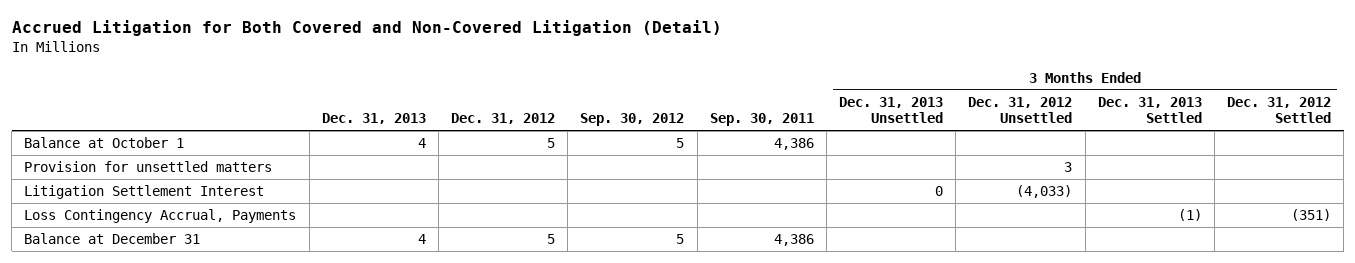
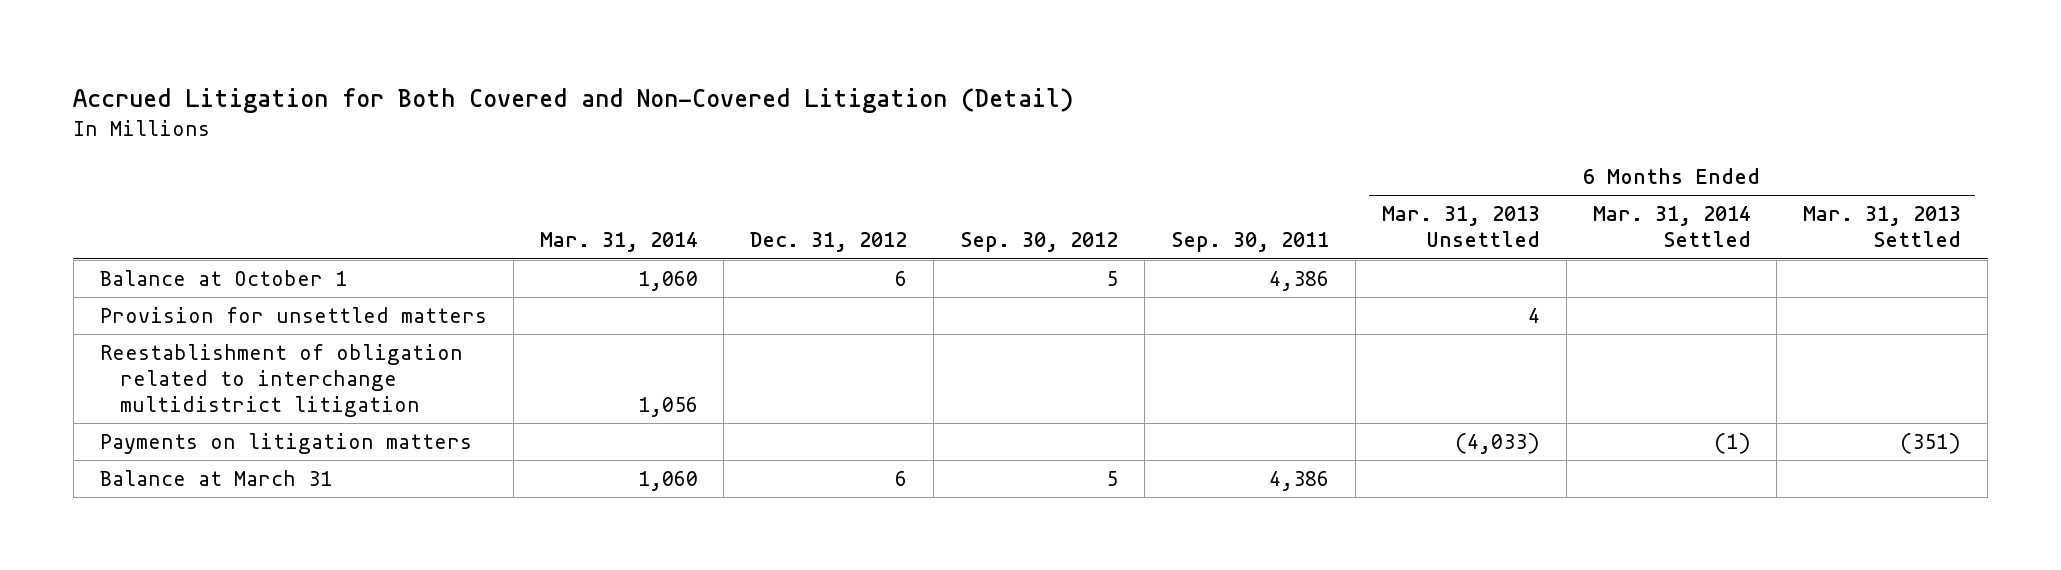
- | Dec. 31, 2013 | Dec. 31, 2012 | Sep. 30, 2012 | Sep. 30, 2011 | 3 Months Ended Dec. 31, 2013 Unsettled | 3 Months Ended Dec. 31, 2012 Unsettled | 3 Months Ended Dec. 31, 2013 Settled | 3 Months Ended Dec. 31, 2012 Settled
+ | Mar. 31, 2014 | Dec. 31, 2012 | Sep. 30, 2012 | Sep. 30, 2011 | 6 Months Ended Mar. 31, 2013 Unsettled | 6 Months Ended Mar. 31, 2014 Settled | 6 Months Ended Mar. 31, 2013 Settled
- Balance at October 1 | 4 | 5 | 5 | 4,386 | | | |
+ Balance at October 1 | 1,060 | 6 | 5 | 4,386 | | |
- Litigation Settlement Interest | | | | | 0 | (4,033) | |
- Loss Contingency Accrual, Payments | | | | | | | (1) | (351)
- Balance at December 31 | 4 | 5 | 5 | 4,386 | | | |
+ Reestablishment of obligation related to interchange multidistrict litigation | 1,056 | | | | | |
+ Payments on litigation matters | | | | | (4,033) | (1) | (351)
+ Balance at March 31 | 1,060 | 6 | 5 | 4,386 | | |

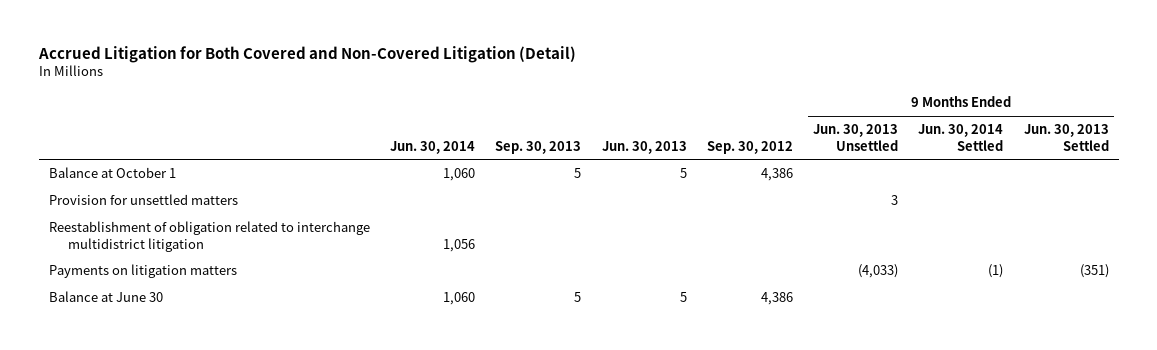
- | Mar. 31, 2014 | Dec. 31, 2012 | Sep. 30, 2012 | Sep. 30, 2011 | 6 Months Ended Mar. 31, 2013 Unsettled | 6 Months Ended Mar. 31, 2014 Settled | 6 Months Ended Mar. 31, 2013 Settled
+ | Jun. 30, 2014 | Sep. 30, 2013 | Jun. 30, 2013 | Sep. 30, 2012 | 9 Months Ended Jun. 30, 2013 Unsettled | 9 Months Ended Jun. 30, 2014 Settled | 9 Months Ended Jun. 30, 2013 Settled
- Balance at October 1 | 1,060 | 6 | 5 | 4,386 | | |
+ Balance at October 1 | 1,060 | 5 | 5 | 4,386 | | |
- Balance at March 31 | 1,060 | 6 | 5 | 4,386 | | |
+ Balance at June 30 | 1,060 | 5 | 5 | 4,386 | | |

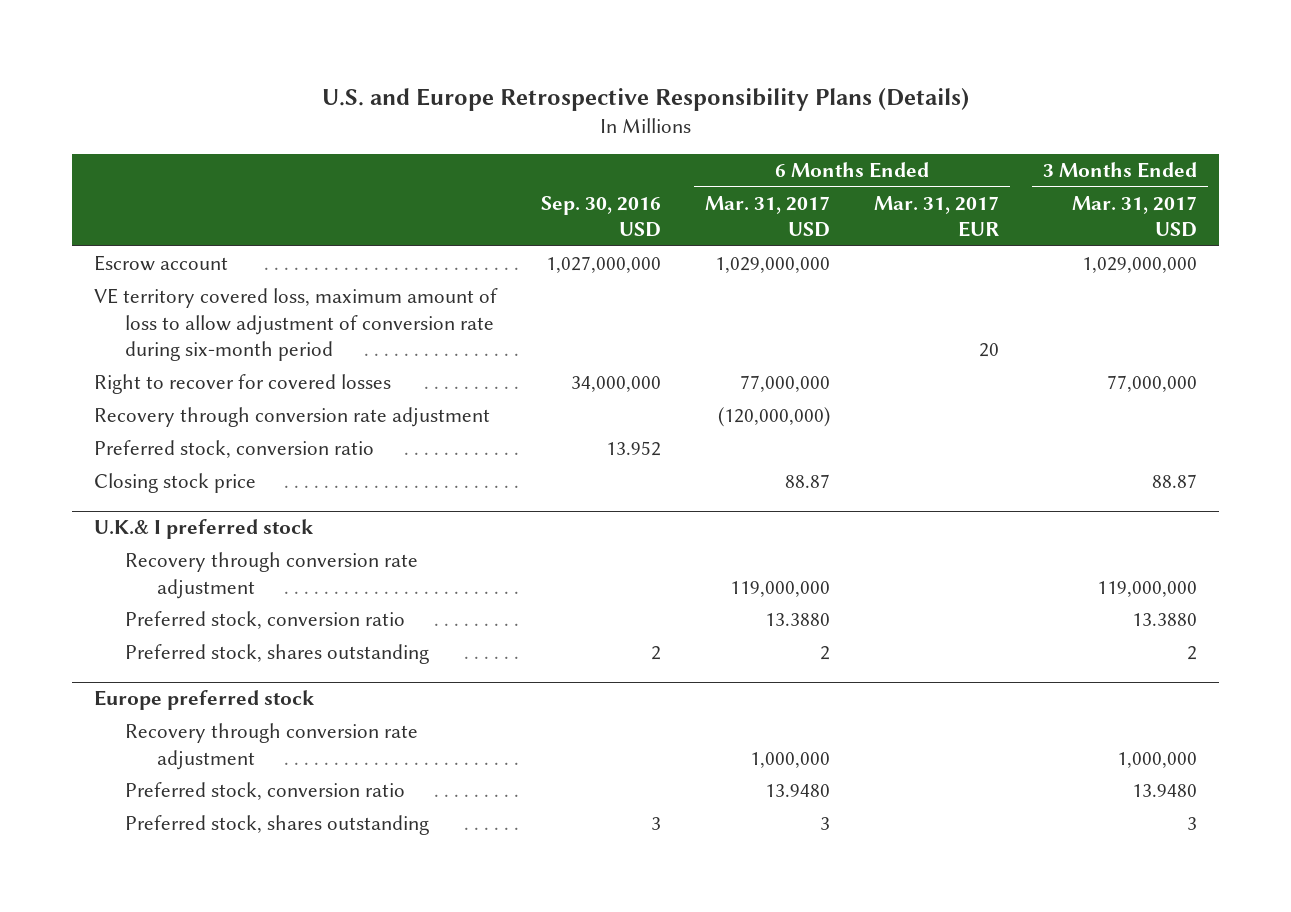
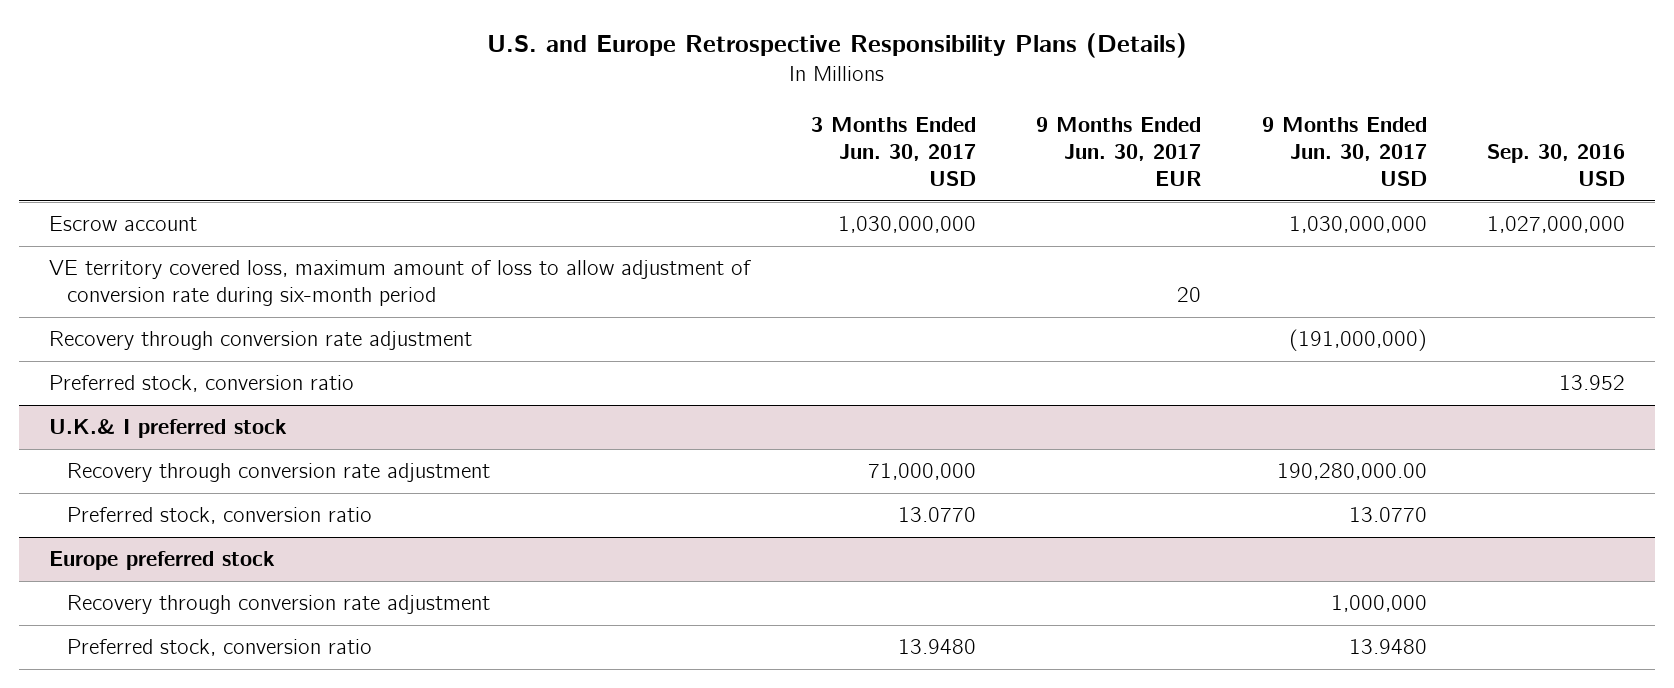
- | Sep. 30, 2016 USD | 6 Months Ended Mar. 31, 2017 USD | 6 Months Ended Mar. 31, 2017 EUR | 3 Months Ended Mar. 31, 2017 USD
+ | 3 Months Ended Jun. 30, 2017 USD | 9 Months Ended Jun. 30, 2017 EUR | 9 Months Ended Jun. 30, 2017 USD | Sep. 30, 2016 USD
- Right to recover for covered losses | 34,000,000 | 77,000,000 | | 77,000,000
- Closing stock price | | 88.87 | | 88.87
@ U.K.& I preferred stock
- Preferred stock, shares outstanding | 2 | 2 | | 2
@ Europe preferred stock
- Preferred stock, shares outstanding | 3 | 3 | | 3

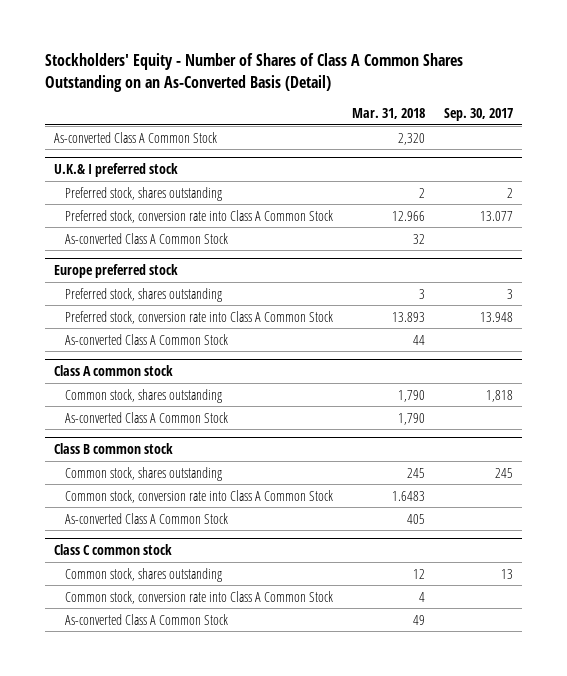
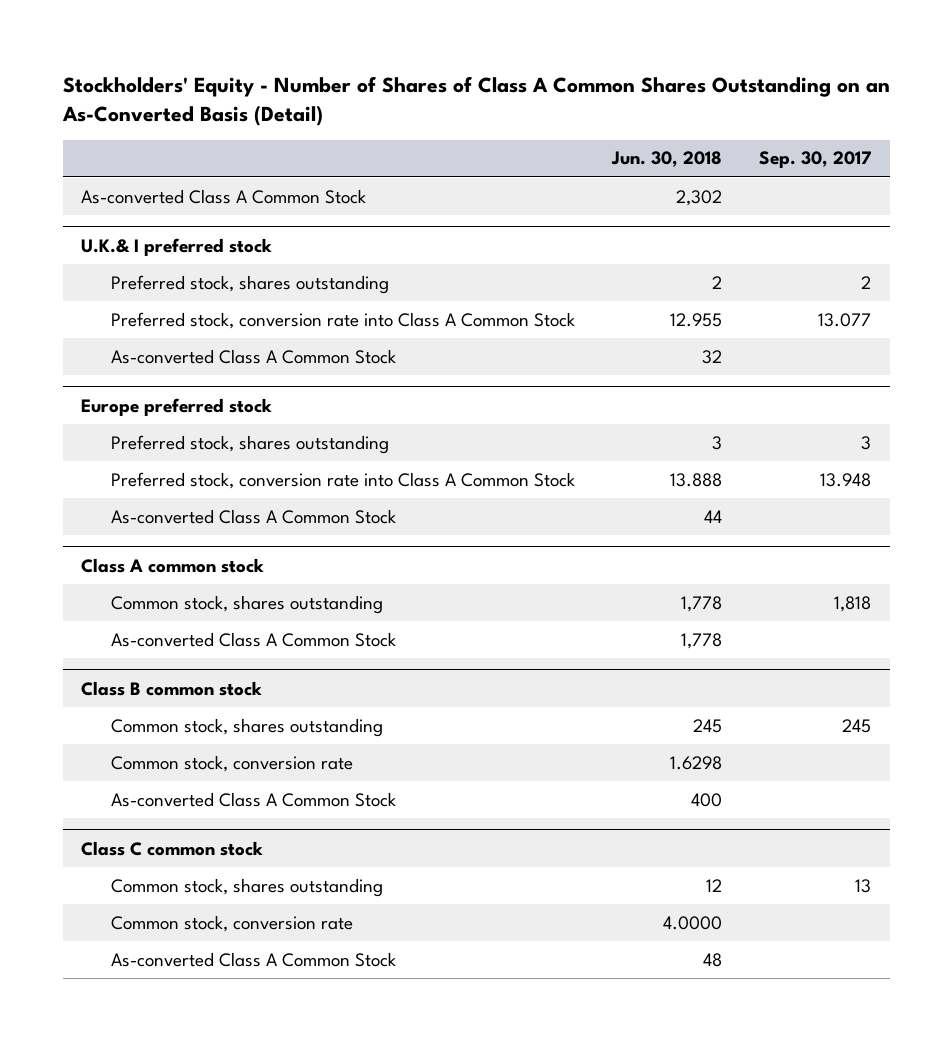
- | Mar. 31, 2018 | Sep. 30, 2017
+ | Jun. 30, 2018 | Sep. 30, 2017
@ Class B common stock
- Common stock, conversion rate into Class A Common Stock | 1.6483 |
+ Common stock, conversion rate | 1.6298 |
@ Class C common stock
- Common stock, conversion rate into Class A Common Stock | 4 |
+ Common stock, conversion rate | 4.0000 |

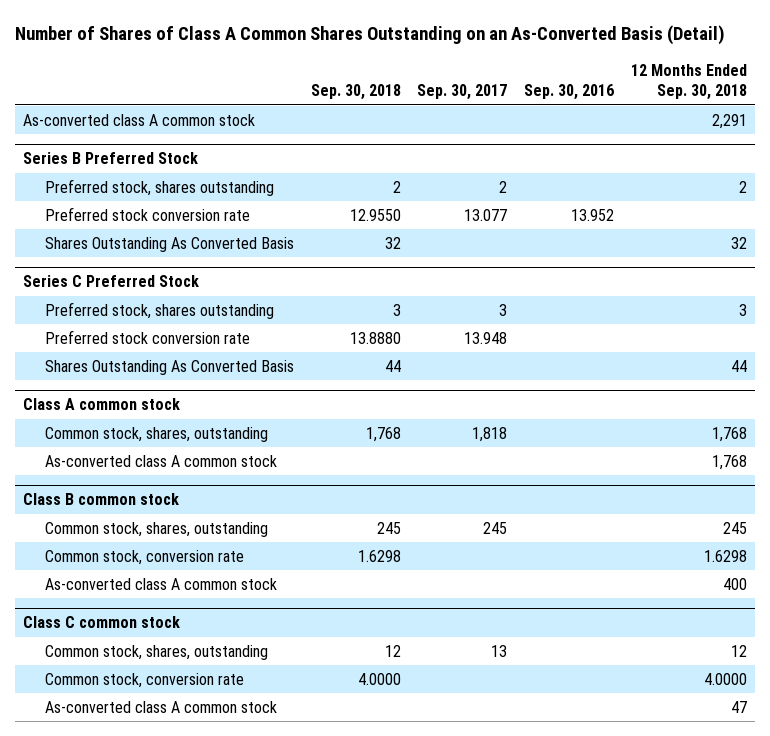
- Stockholders' Equity - Number of Shares of Class A Common Shares Outstanding on an As-Converted Basis (Detail)
+ Number of Shares of Class A Common Shares Outstanding on an As-Converted Basis (Detail)
- | Jun. 30, 2018 | Sep. 30, 2017
+ | Sep. 30, 2018 | Sep. 30, 2017 | Sep. 30, 2016 | 12 Months Ended Sep. 30, 2018
- As-converted Class A Common Stock | 2,302 |
- U.K.& I preferred stock
+ As-converted class A common stock | | | | 2,291
+ Series B Preferred Stock
- Preferred stock, conversion rate into Class A Common Stock | 12.955 | 13.077
- As-converted Class A Common Stock | 32 |
- Europe preferred stock
+ Preferred stock conversion rate | 12.9550 | 13.077 | 13.952 |
+ Shares Outstanding As Converted Basis | 32 | | | 32
+ Series C Preferred Stock
- Preferred stock, conversion rate into Class A Common Stock | 13.888 | 13.948
- As-converted Class A Common Stock | 44 |
+ Preferred stock conversion rate | 13.8880 | 13.948 | |
+ Shares Outstanding As Converted Basis | 44 | | | 44
@ Class A common stock
- Common stock, shares outstanding | 1,778 | 1,818
- As-converted Class A Common Stock | 1,778 |
+ Common stock, shares, outstanding | 1,768 | 1,818 | | 1,768
+ As-converted class A common stock | | | | 1,768
@ Class B common stock
- Common stock, shares outstanding | 245 | 245
+ Common stock, shares, outstanding | 245 | 245 | | 245
- As-converted Class A Common Stock | 400 |
+ As-converted class A common stock | | | | 400
@ Class C common stock
- Common stock, shares outstanding | 12 | 13
+ Common stock, shares, outstanding | 12 | 13 | | 12
- As-converted Class A Common Stock | 48 |
+ As-converted class A common stock | | | | 47

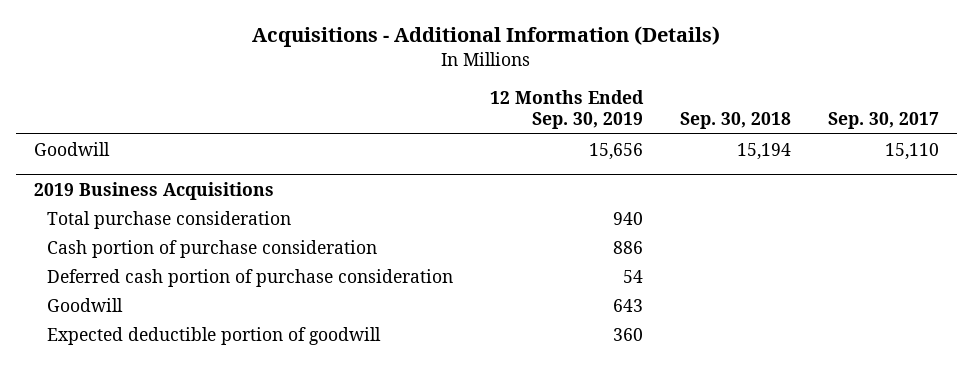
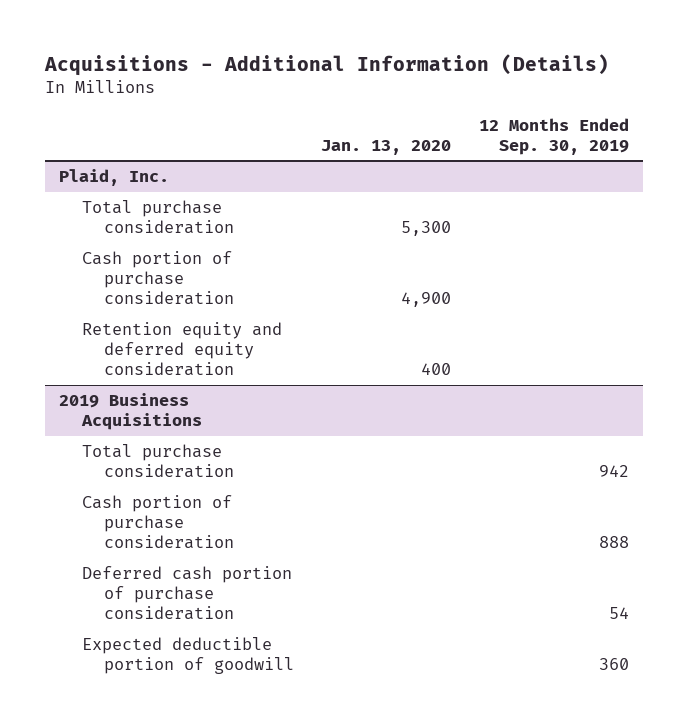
- | 12 Months Ended Sep. 30, 2019 | Sep. 30, 2018 | Sep. 30, 2017
+ | Jan. 13, 2020 | 12 Months Ended Sep. 30, 2019
- Goodwill | 15,656 | 15,194 | 15,110
+ Plaid, Inc.
+ Total purchase consideration | 5,300 |
+ Cash portion of purchase consideration | 4,900 |
+ Retention equity and deferred equity consideration | 400 |
@ 2019 Business Acquisitions
- Total purchase consideration | 940 | |
- Cash portion of purchase consideration | 886 | |
+ Total purchase consideration | | 942
+ Cash portion of purchase consideration | | 888
- Goodwill | 643 | |

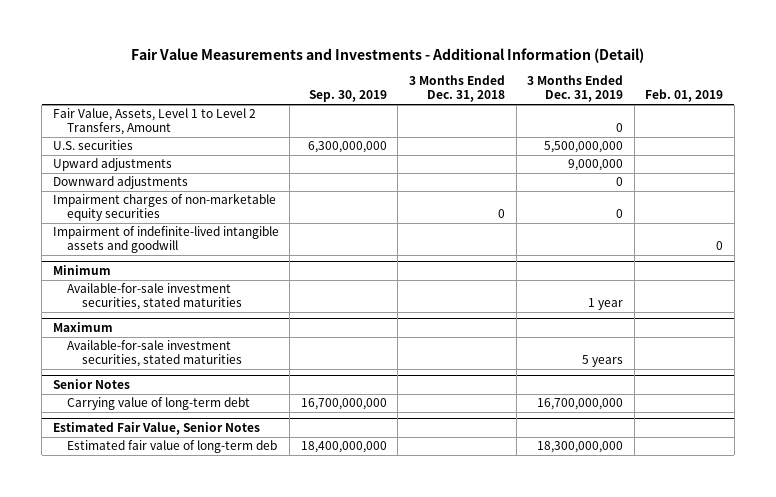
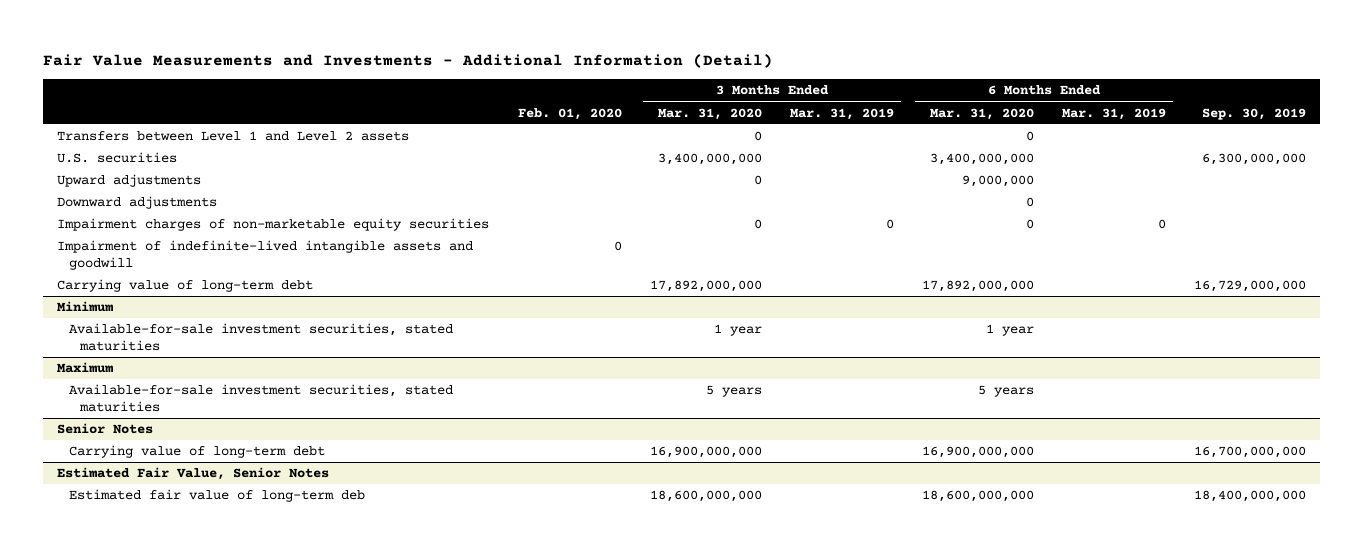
- | Sep. 30, 2019 | 3 Months Ended Dec. 31, 2018 | 3 Months Ended Dec. 31, 2019 | Feb. 01, 2019
+ | Feb. 01, 2020 | 3 Months Ended Mar. 31, 2020 | 3 Months Ended Mar. 31, 2019 | 6 Months Ended Mar. 31, 2020 | 6 Months Ended Mar. 31, 2019 | Sep. 30, 2019
- Fair Value, Assets, Level 1 to Level 2 Transfers, Amount | | | 0 |
+ Transfers between Level 1 and Level 2 assets | | 0 | | 0 | |
+ Carrying value of long-term debt | | 17,892,000,000 | | 17,892,000,000 | | 16,729,000,000

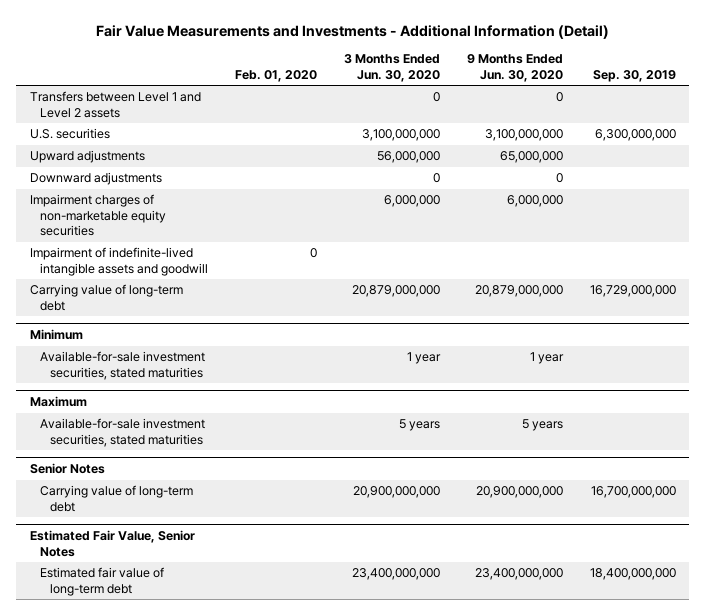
- | Feb. 01, 2020 | 3 Months Ended Mar. 31, 2020 | 3 Months Ended Mar. 31, 2019 | 6 Months Ended Mar. 31, 2020 | 6 Months Ended Mar. 31, 2019 | Sep. 30, 2019
+ | Feb. 01, 2020 | 3 Months Ended Jun. 30, 2020 | 9 Months Ended Jun. 30, 2020 | Sep. 30, 2019
@ Estimated Fair Value, Senior Notes
- Estimated fair value of long-term deb | | 18,600,000,000 | | 18,600,000,000 | | 18,400,000,000
+ Estimated fair value of long-term debt | | 23,400,000,000 | 23,400,000,000 | 18,400,000,000

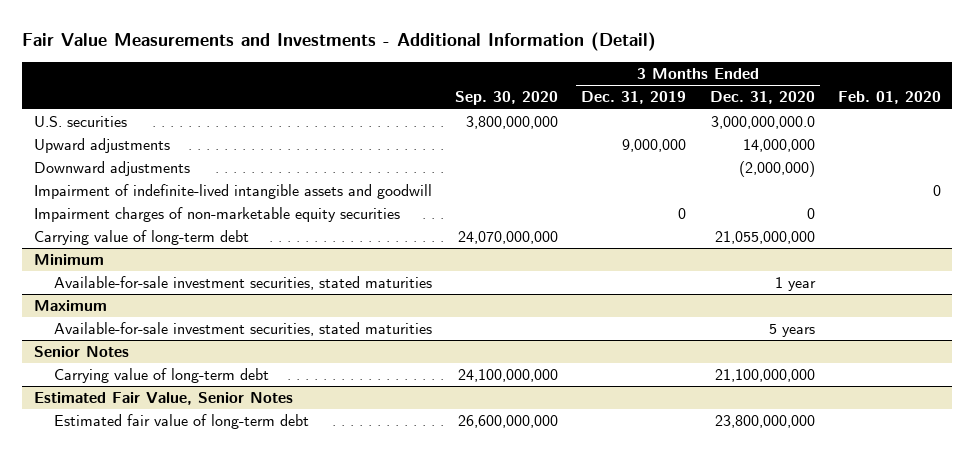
- | Feb. 01, 2020 | 3 Months Ended Jun. 30, 2020 | 9 Months Ended Jun. 30, 2020 | Sep. 30, 2019
+ | Sep. 30, 2020 | 3 Months Ended Dec. 31, 2019 | 3 Months Ended Dec. 31, 2020 | Feb. 01, 2020
- Transfers between Level 1 and Level 2 assets | | 0 | 0 |
moved down: Impairment charges of non-marketable equity securities | | 0 | 0 |

